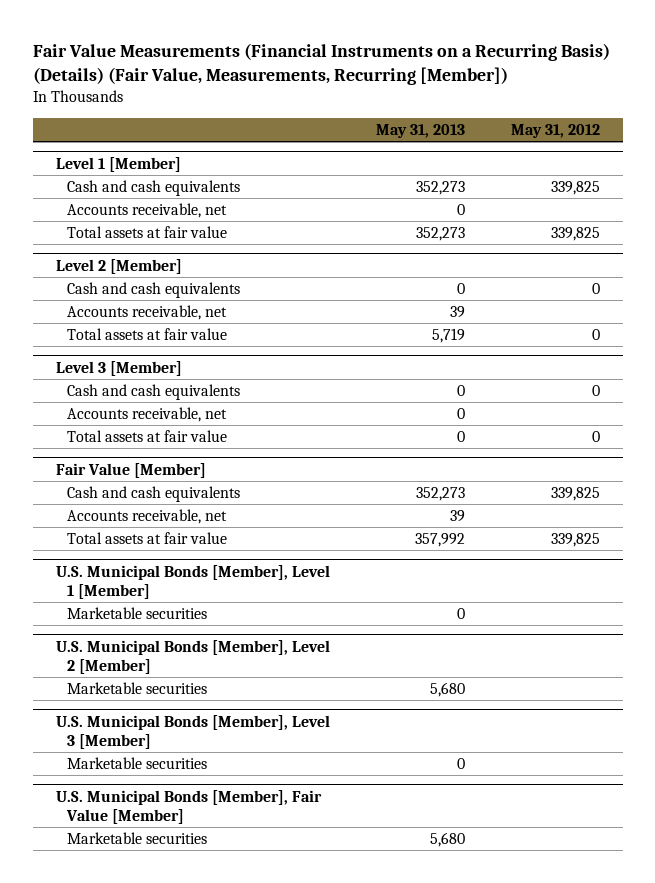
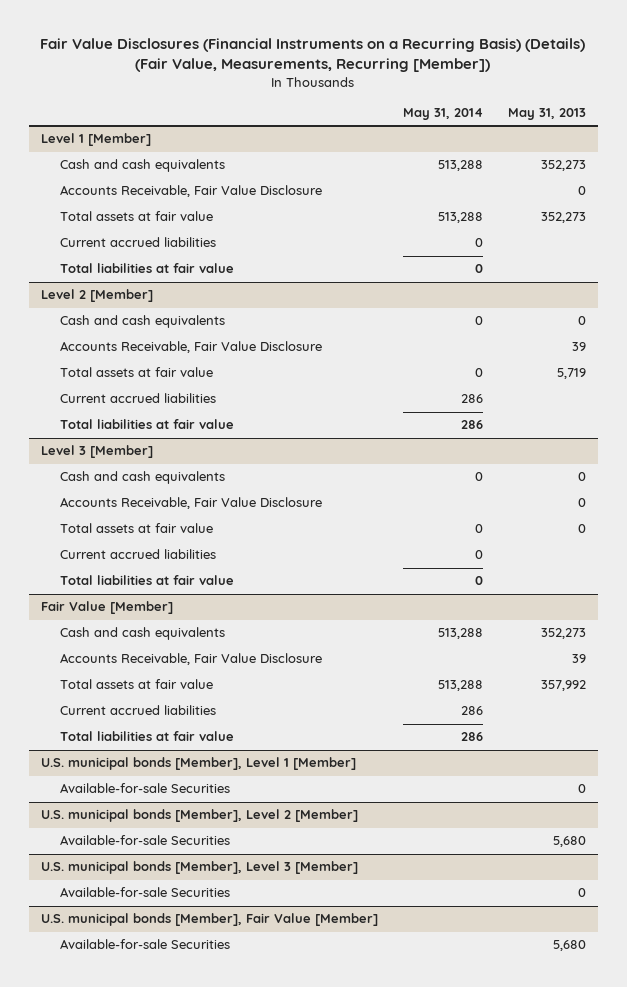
- Fair Value Measurements (Financial Instruments on a Recurring Basis) (Details) (Fair Value, Measurements, Recurring [Member])
+ Fair Value Disclosures (Financial Instruments on a Recurring Basis) (Details) (Fair Value, Measurements, Recurring [Member])
- | May 31, 2013 | May 31, 2012
+ | May 31, 2014 | May 31, 2013
@ Level 1 [Member]
- Accounts receivable, net | 0 |
+ Accounts Receivable, Fair Value Disclosure | | 0
+ Current accrued liabilities | 0 |
+ Total liabilities at fair value | 0 |
@ Level 2 [Member]
- Accounts receivable, net | 39 |
+ Accounts Receivable, Fair Value Disclosure | | 39
+ Current accrued liabilities | 286 |
+ Total liabilities at fair value | 286 |
@ Level 3 [Member]
- Accounts receivable, net | 0 |
+ Accounts Receivable, Fair Value Disclosure | | 0
+ Current accrued liabilities | 0 |
+ Total liabilities at fair value | 0 |
@ Fair Value [Member]
- Accounts receivable, net | 39 |
+ Accounts Receivable, Fair Value Disclosure | | 39
- U.S. Municipal Bonds [Member], Level 1 [Member]
- Marketable securities | 0 |
- U.S. Municipal Bonds [Member], Level 2 [Member]
- Marketable securities | 5,680 |
- U.S. Municipal Bonds [Member], Level 3 [Member]
- Marketable securities | 0 |
- U.S. Municipal Bonds [Member], Fair Value [Member]
- Marketable securities | 5,680 |
@ Fair Value [Member]
+ Current accrued liabilities | 286 |
+ Total liabilities at fair value | 286 |
+ U.S. municipal bonds [Member], Level 1 [Member]
+ Available-for-sale Securities | | 0
+ U.S. municipal bonds [Member], Level 2 [Member]
+ Available-for-sale Securities | | 5,680
+ U.S. municipal bonds [Member], Level 3 [Member]
+ Available-for-sale Securities | | 0
+ U.S. municipal bonds [Member], Fair Value [Member]
+ Available-for-sale Securities | | 5,680

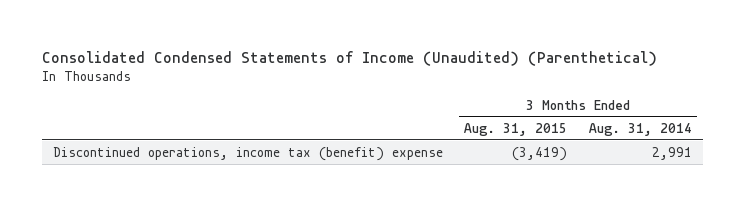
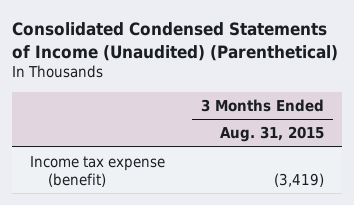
- | 3 Months Ended Aug. 31, 2015 | 3 Months Ended Aug. 31, 2014
+ | 3 Months Ended Aug. 31, 2015
- Discontinued operations, income tax (benefit) expense | (3,419) | 2,991
+ Income tax expense (benefit) | (3,419)

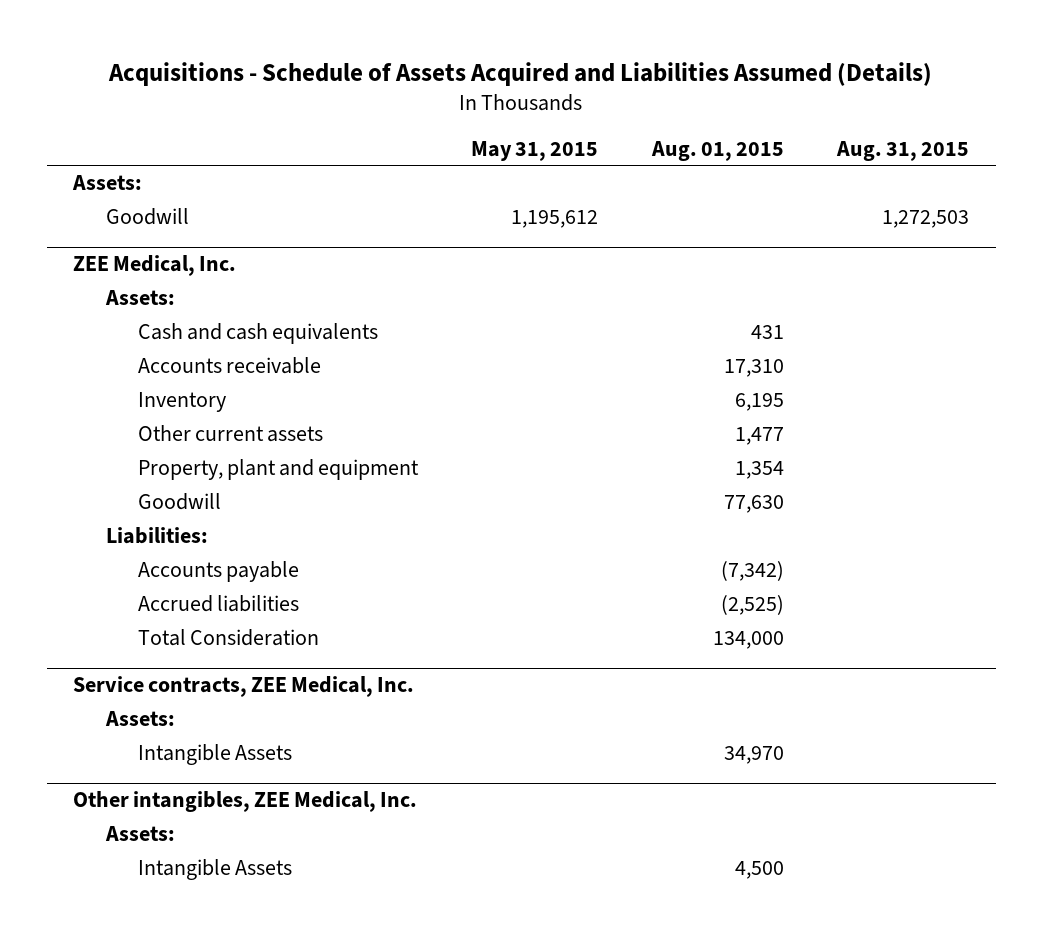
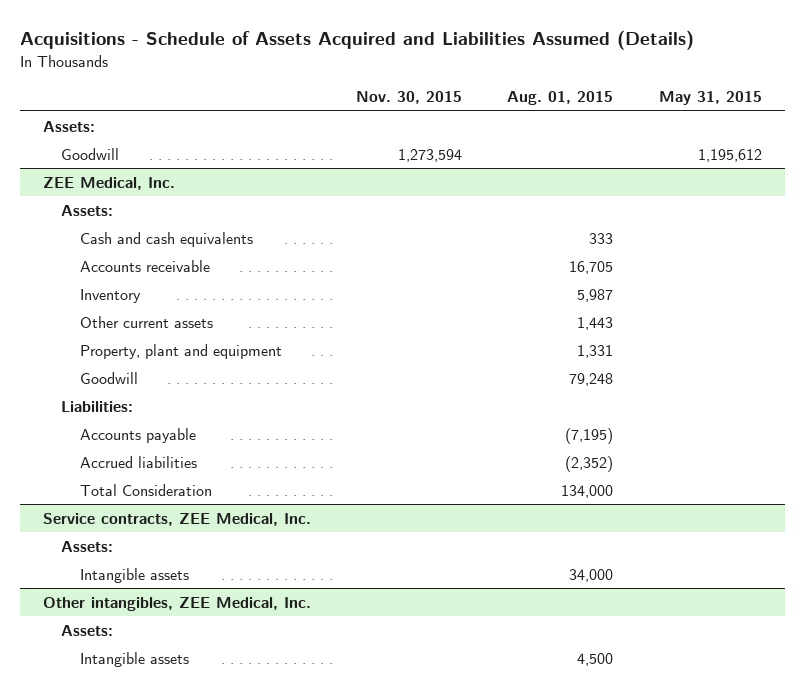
- | May 31, 2015 | Aug. 01, 2015 | Aug. 31, 2015
+ | Nov. 30, 2015 | Aug. 01, 2015 | May 31, 2015
@ ZEE Medical, Inc.
- Cash and cash equivalents | | 431 |
- Accounts receivable | | 17,310 |
- Inventory | | 6,195 |
- Other current assets | | 1,477 |
- Property, plant and equipment | | 1,354 |
- Goodwill | | 77,630 |
+ Cash and cash equivalents | | 333 |
+ Accounts receivable | | 16,705 |
+ Inventory | | 5,987 |
+ Other current assets | | 1,443 |
+ Property, plant and equipment | | 1,331 |
+ Goodwill | | 79,248 |
- Accounts payable | | (7,342) |
- Accrued liabilities | | (2,525) |
+ Accounts payable | | (7,195) |
+ Accrued liabilities | | (2,352) |
@ Service contracts, ZEE Medical, Inc.
- Intangible Assets | | 34,970 |
+ Intangible assets | | 34,000 |
@ Other intangibles, ZEE Medical, Inc.
- Intangible Assets | | 4,500 |
+ Intangible assets | | 4,500 |

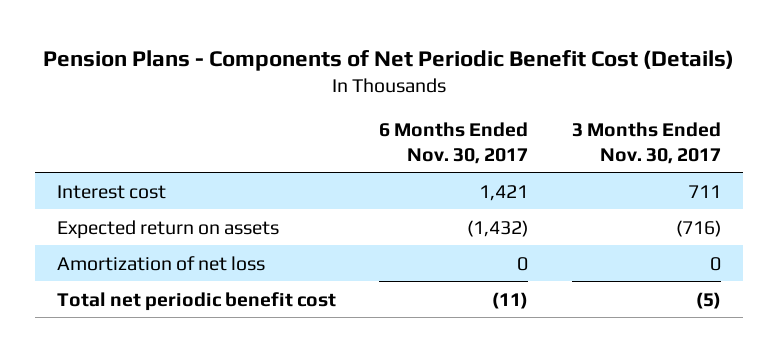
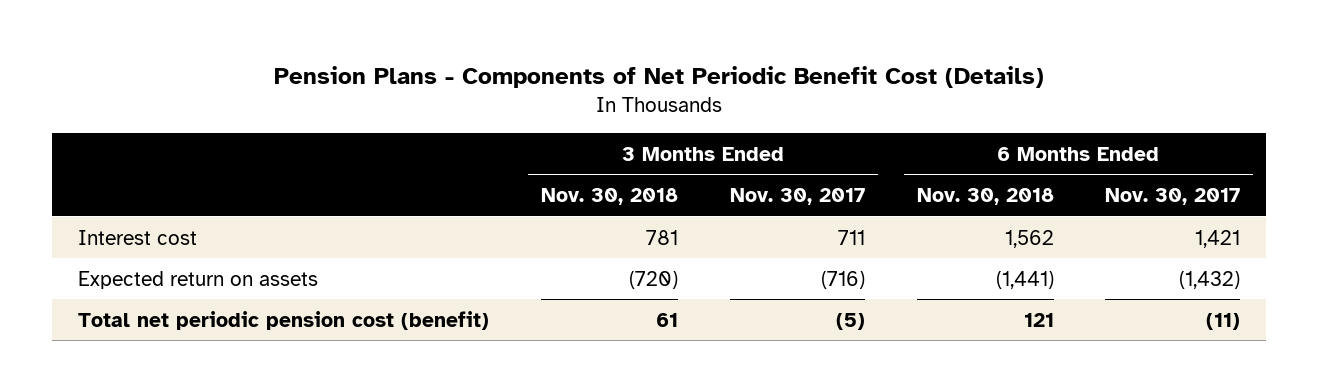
- | 6 Months Ended Nov. 30, 2017 | 3 Months Ended Nov. 30, 2017
+ | 3 Months Ended Nov. 30, 2018 | 3 Months Ended Nov. 30, 2017 | 6 Months Ended Nov. 30, 2018 | 6 Months Ended Nov. 30, 2017
- Amortization of net loss | 0 | 0
- Total net periodic benefit cost | (11) | (5)
+ Total net periodic pension cost (benefit) | 61 | (5) | 121 | (11)

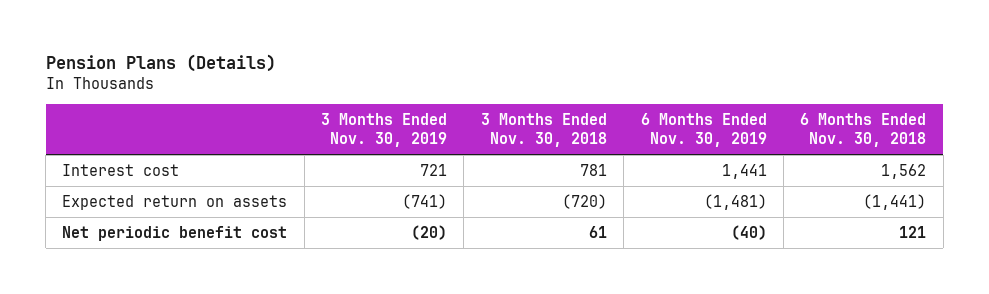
- Pension Plans - Components of Net Periodic Benefit Cost (Details)
+ Pension Plans (Details)
- | 3 Months Ended Nov. 30, 2018 | 3 Months Ended Nov. 30, 2017 | 6 Months Ended Nov. 30, 2018 | 6 Months Ended Nov. 30, 2017
+ | 3 Months Ended Nov. 30, 2019 | 3 Months Ended Nov. 30, 2018 | 6 Months Ended Nov. 30, 2019 | 6 Months Ended Nov. 30, 2018
- Total net periodic pension cost (benefit) | 61 | (5) | 121 | (11)
+ Net periodic benefit cost | (20) | 61 | (40) | 121

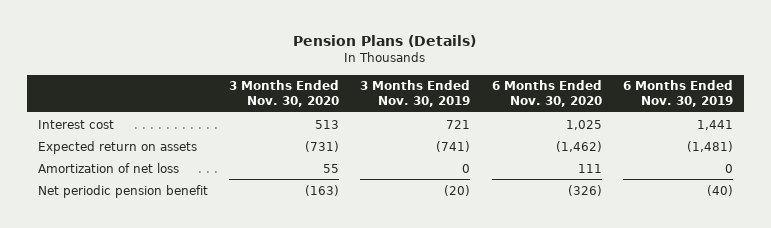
- | 3 Months Ended Nov. 30, 2019 | 3 Months Ended Nov. 30, 2018 | 6 Months Ended Nov. 30, 2019 | 6 Months Ended Nov. 30, 2018
+ | 3 Months Ended Nov. 30, 2020 | 3 Months Ended Nov. 30, 2019 | 6 Months Ended Nov. 30, 2020 | 6 Months Ended Nov. 30, 2019
- Net periodic benefit cost | (20) | 61 | (40) | 121
+ Amortization of net loss | 55 | 0 | 111 | 0
+ Net periodic pension benefit | (163) | (20) | (326) | (40)

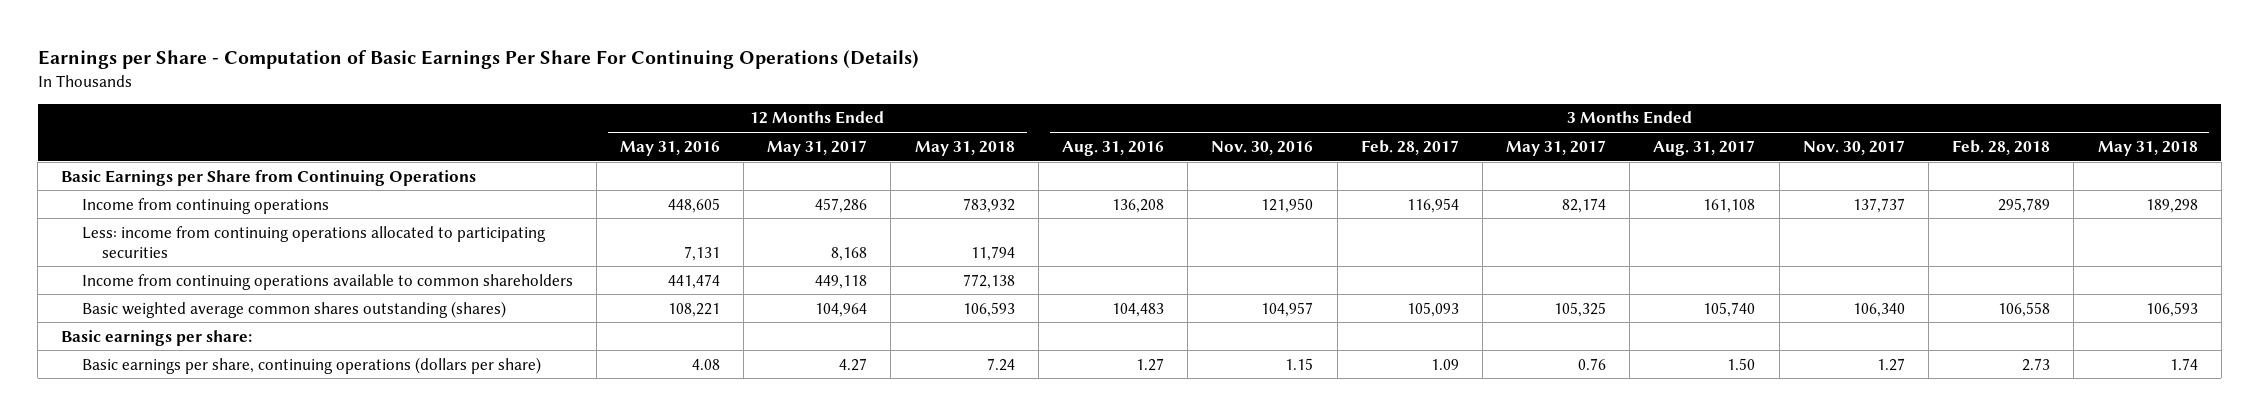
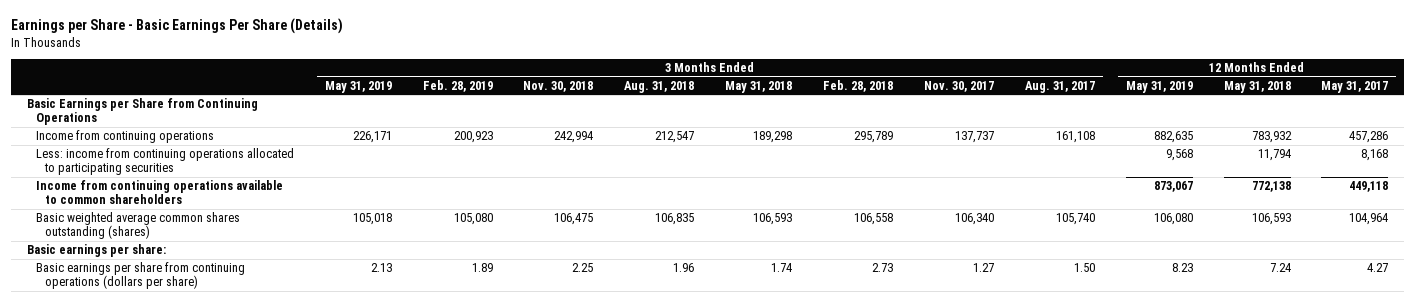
- Earnings per Share - Computation of Basic Earnings Per Share For Continuing Operations (Details)
+ Earnings per Share - Basic Earnings Per Share (Details)
- | 12 Months Ended May 31, 2016 | 12 Months Ended May 31, 2017 | 12 Months Ended May 31, 2018 | 3 Months Ended Aug. 31, 2016 | 3 Months Ended Nov. 30, 2016 | 3 Months Ended Feb. 28, 2017 | 3 Months Ended May 31, 2017 | 3 Months Ended Aug. 31, 2017 | 3 Months Ended Nov. 30, 2017 | 3 Months Ended Feb. 28, 2018 | 3 Months Ended May 31, 2018
+ | 3 Months Ended May 31, 2019 | 3 Months Ended Feb. 28, 2019 | 3 Months Ended Nov. 30, 2018 | 3 Months Ended Aug. 31, 2018 | 3 Months Ended May 31, 2018 | 3 Months Ended Feb. 28, 2018 | 3 Months Ended Nov. 30, 2017 | 3 Months Ended Aug. 31, 2017 | 12 Months Ended May 31, 2019 | 12 Months Ended May 31, 2018 | 12 Months Ended May 31, 2017
- Basic earnings per share, continuing operations (dollars per share) | 4.08 | 4.27 | 7.24 | 1.27 | 1.15 | 1.09 | 0.76 | 1.50 | 1.27 | 2.73 | 1.74
+ Basic earnings per share from continuing operations (dollars per share) | 2.13 | 1.89 | 2.25 | 1.96 | 1.74 | 2.73 | 1.27 | 1.50 | 8.23 | 7.24 | 4.27

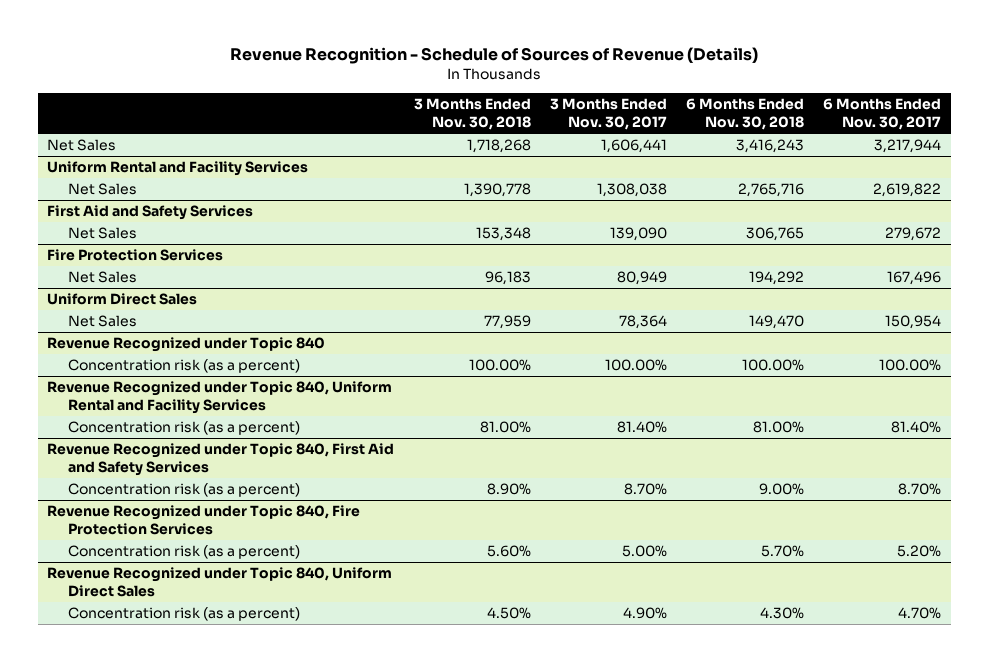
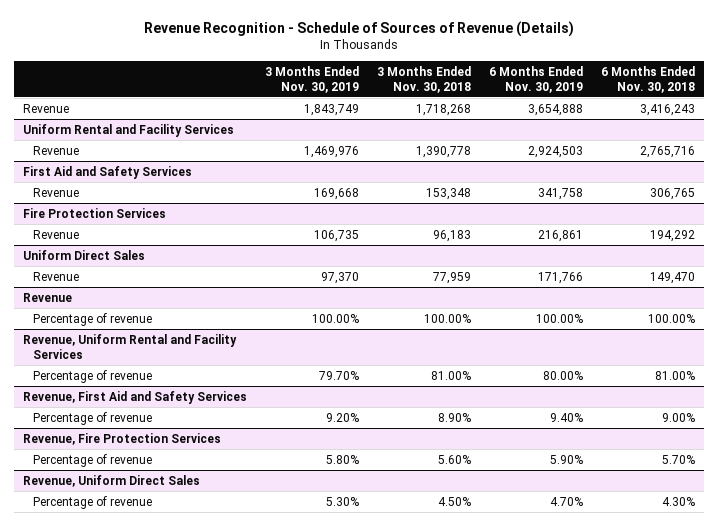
- | 3 Months Ended Nov. 30, 2018 | 3 Months Ended Nov. 30, 2017 | 6 Months Ended Nov. 30, 2018 | 6 Months Ended Nov. 30, 2017
+ | 3 Months Ended Nov. 30, 2019 | 3 Months Ended Nov. 30, 2018 | 6 Months Ended Nov. 30, 2019 | 6 Months Ended Nov. 30, 2018
- Net Sales | 1,718,268 | 1,606,441 | 3,416,243 | 3,217,944
+ Revenue | 1,843,749 | 1,718,268 | 3,654,888 | 3,416,243
@ Uniform Rental and Facility Services
- Net Sales | 1,390,778 | 1,308,038 | 2,765,716 | 2,619,822
+ Revenue | 1,469,976 | 1,390,778 | 2,924,503 | 2,765,716
@ First Aid and Safety Services
- Net Sales | 153,348 | 139,090 | 306,765 | 279,672
+ Revenue | 169,668 | 153,348 | 341,758 | 306,765
@ Fire Protection Services
- Net Sales | 96,183 | 80,949 | 194,292 | 167,496
+ Revenue | 106,735 | 96,183 | 216,861 | 194,292
@ Uniform Direct Sales
- Net Sales | 77,959 | 78,364 | 149,470 | 150,954
- Revenue Recognized under Topic 840
- Concentration risk (as a percent) | 100.00% | 100.00% | 100.00% | 100.00%
- Revenue Recognized under Topic 840, Uniform Rental and Facility Services
- Concentration risk (as a percent) | 81.00% | 81.40% | 81.00% | 81.40%
- Revenue Recognized under Topic 840, First Aid and Safety Services
- Concentration risk (as a percent) | 8.90% | 8.70% | 9.00% | 8.70%
- Revenue Recognized under Topic 840, Fire Protection Services
- Concentration risk (as a percent) | 5.60% | 5.00% | 5.70% | 5.20%
- Revenue Recognized under Topic 840, Uniform Direct Sales
- Concentration risk (as a percent) | 4.50% | 4.90% | 4.30% | 4.70%
@ Uniform Direct Sales
+ Revenue | 97,370 | 77,959 | 171,766 | 149,470
+ Revenue
+ Percentage of revenue | 100.00% | 100.00% | 100.00% | 100.00%
+ Revenue, Uniform Rental and Facility Services
+ Percentage of revenue | 79.70% | 81.00% | 80.00% | 81.00%
+ Revenue, First Aid and Safety Services
+ Percentage of revenue | 9.20% | 8.90% | 9.40% | 9.00%
+ Revenue, Fire Protection Services
+ Percentage of revenue | 5.80% | 5.60% | 5.90% | 5.70%
+ Revenue, Uniform Direct Sales
+ Percentage of revenue | 5.30% | 4.50% | 4.70% | 4.30%

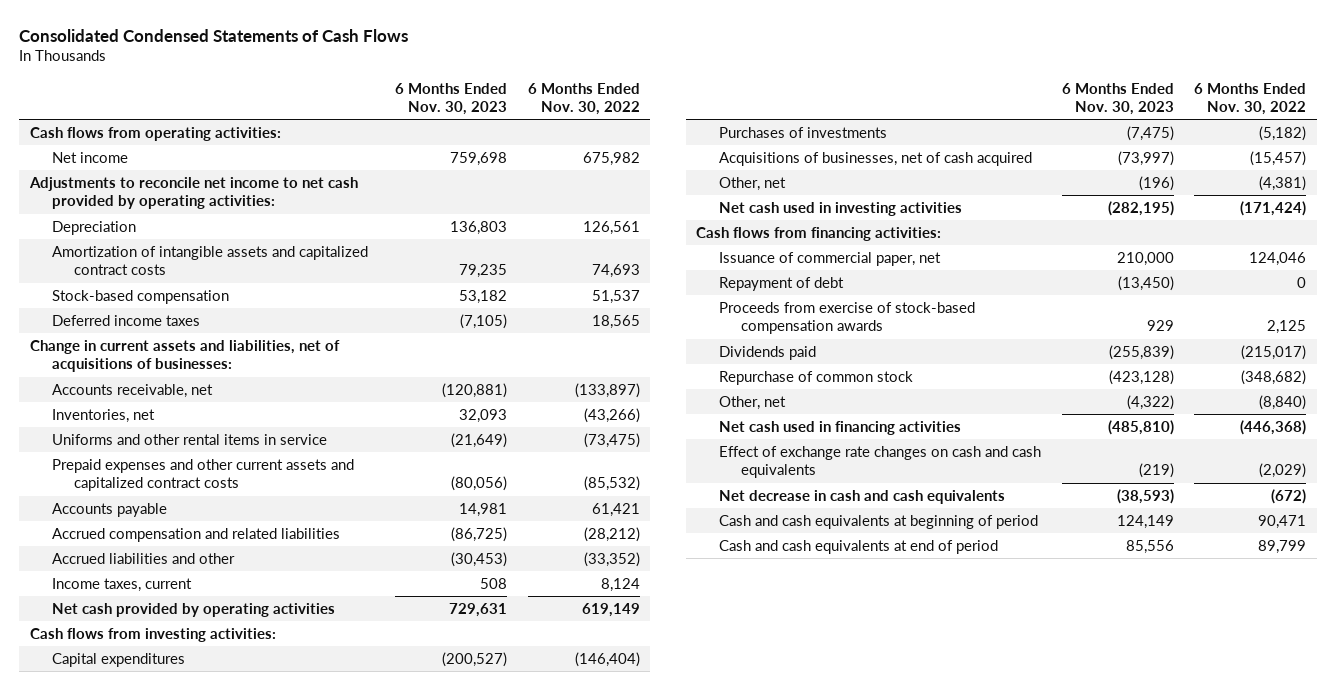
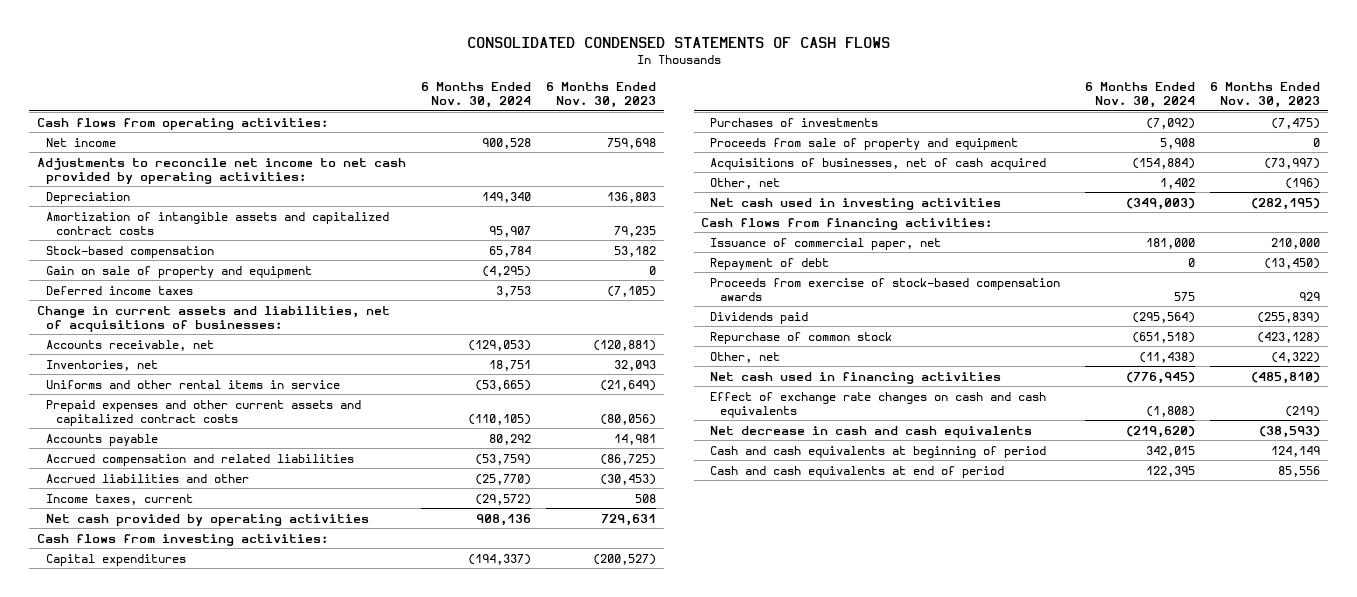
- Consolidated Condensed Statements of Cash Flows
+ CONSOLIDATED CONDENSED STATEMENTS OF CASH FLOWS
- | 6 Months Ended Nov. 30, 2023 | 6 Months Ended Nov. 30, 2022
+ | 6 Months Ended Nov. 30, 2024 | 6 Months Ended Nov. 30, 2023
+ Gain on sale of property and equipment | (4,295) | 0
+ Proceeds from sale of property and equipment | 5,908 | 0

